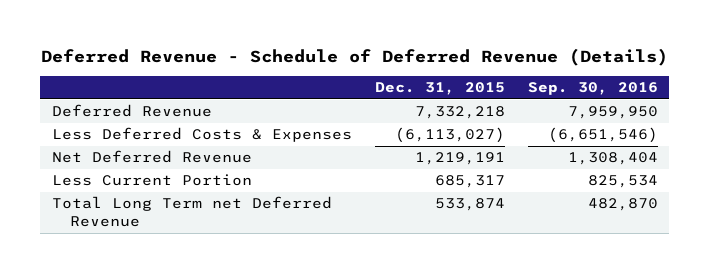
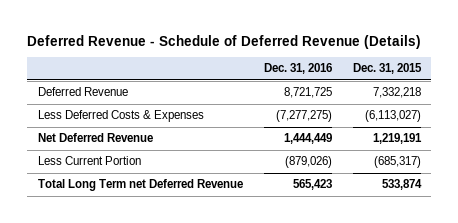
- | Dec. 31, 2015 | Sep. 30, 2016
+ | Dec. 31, 2016 | Dec. 31, 2015
- Less Current Portion | 685,317 | 825,534
+ Less Current Portion | (879,026) | (685,317)

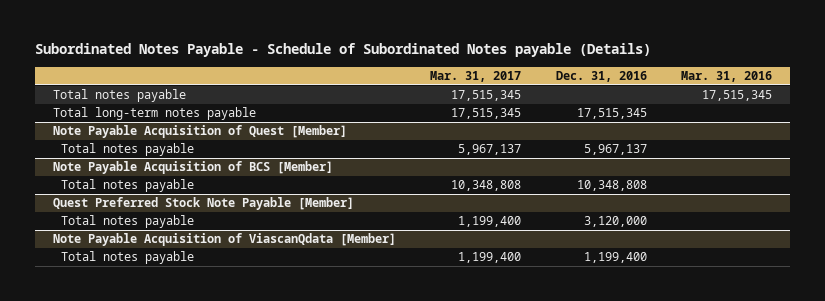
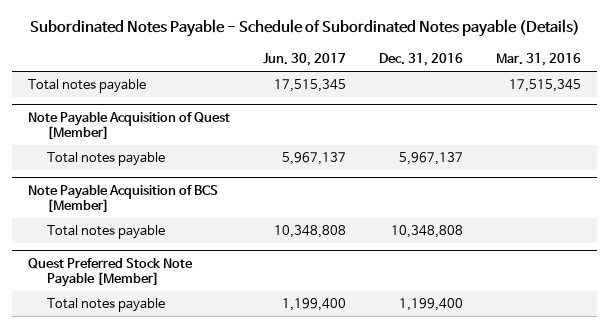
- | Mar. 31, 2017 | Dec. 31, 2016 | Mar. 31, 2016
+ | Jun. 30, 2017 | Dec. 31, 2016 | Mar. 31, 2016
- Total long-term notes payable | 17,515,345 | 17,515,345 |
@ Quest Preferred Stock Note Payable [Member]
- Total notes payable | 1,199,400 | 3,120,000 |
- Note Payable Acquisition of ViascanQdata [Member]

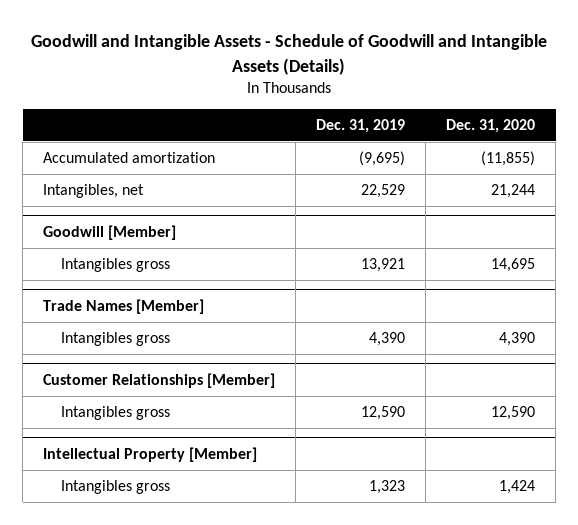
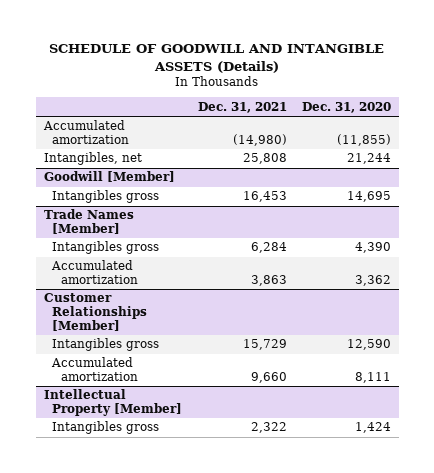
- Goodwill and Intangible Assets - Schedule of Goodwill and Intangible Assets (Details)
+ SCHEDULE OF GOODWILL AND INTANGIBLE ASSETS (Details)
- | Dec. 31, 2019 | Dec. 31, 2020
+ | Dec. 31, 2021 | Dec. 31, 2020
@ Trade Names [Member]
+ Accumulated amortization | 3,863 | 3,362
@ Customer Relationships [Member]
+ Accumulated amortization | 9,660 | 8,111

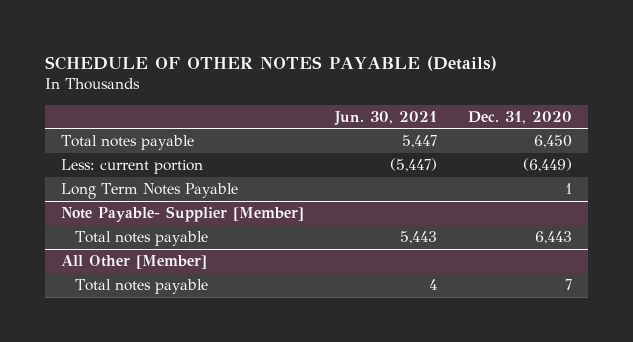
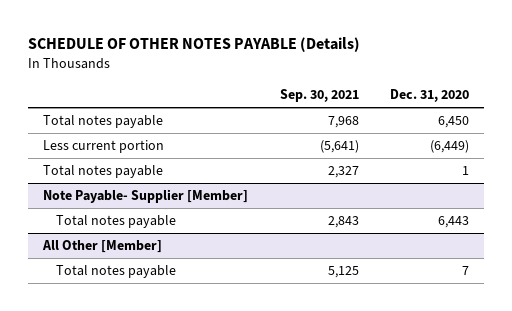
- | Jun. 30, 2021 | Dec. 31, 2020
+ | Sep. 30, 2021 | Dec. 31, 2020
- Less: current portion | (5,447) | (6,449)
- Long Term Notes Payable | | 1
+ Less current portion | (5,641) | (6,449)
+ Total notes payable | 2,327 | 1

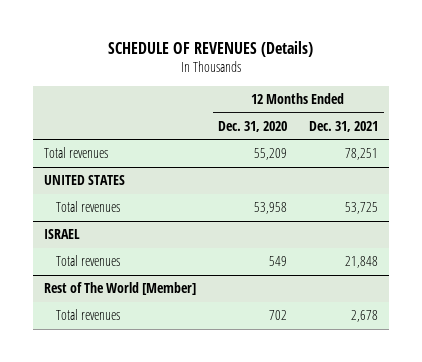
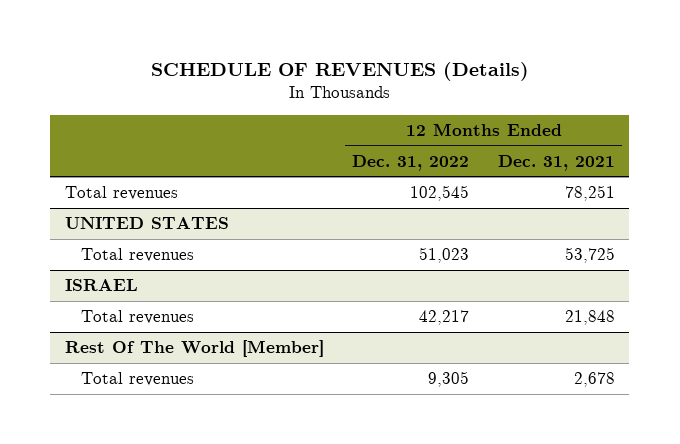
- | 12 Months Ended Dec. 31, 2020 | 12 Months Ended Dec. 31, 2021
+ | 12 Months Ended Dec. 31, 2022 | 12 Months Ended Dec. 31, 2021
- Rest of The World [Member]
+ Rest Of The World [Member]

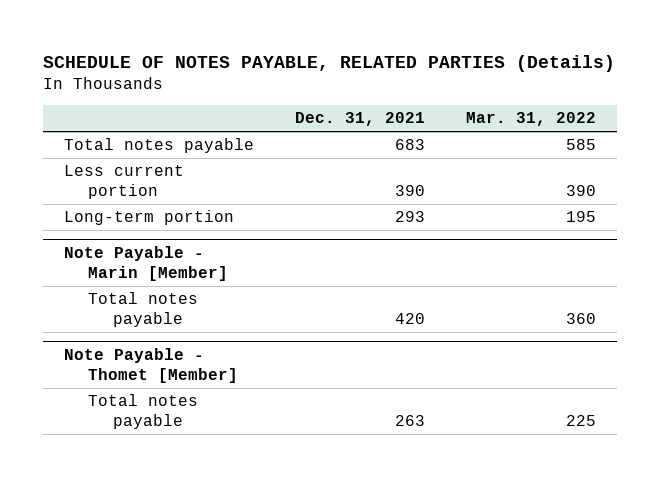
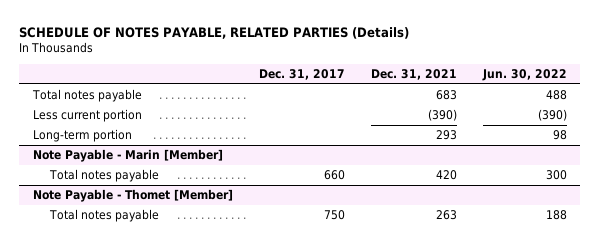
- | Dec. 31, 2021 | Mar. 31, 2022
+ | Dec. 31, 2017 | Dec. 31, 2021 | Jun. 30, 2022
- Less current portion | 390 | 390
+ Less current portion | | (390) | (390)

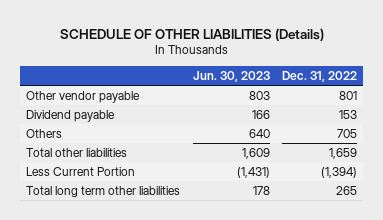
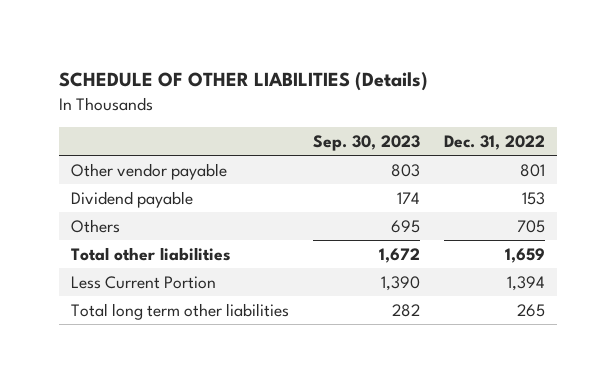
- | Jun. 30, 2023 | Dec. 31, 2022
+ | Sep. 30, 2023 | Dec. 31, 2022
- Less Current Portion | (1,431) | (1,394)
+ Less Current Portion | 1,390 | 1,394

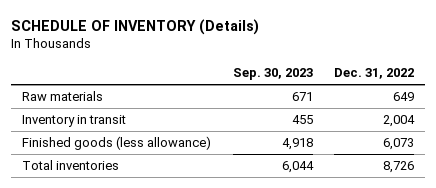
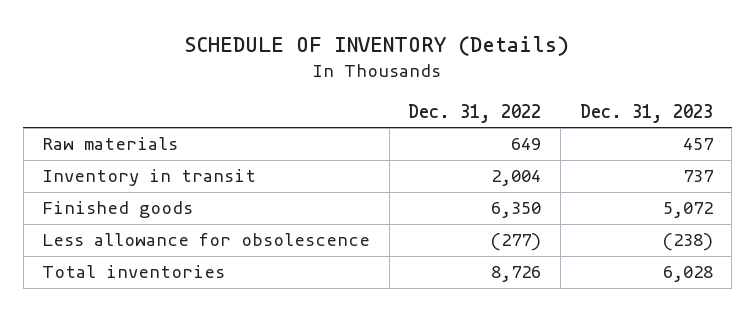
- | Sep. 30, 2023 | Dec. 31, 2022
+ | Dec. 31, 2022 | Dec. 31, 2023
- Finished goods (less allowance) | 4,918 | 6,073
+ Finished goods | 6,350 | 5,072
+ Less allowance for obsolescence | (277) | (238)

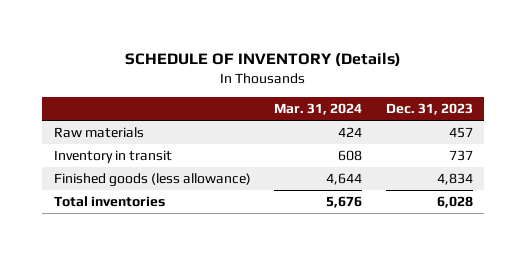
- | Dec. 31, 2022 | Dec. 31, 2023
+ | Mar. 31, 2024 | Dec. 31, 2023
- Finished goods | 6,350 | 5,072
- Less allowance for obsolescence | (277) | (238)
+ Finished goods (less allowance) | 4,644 | 4,834

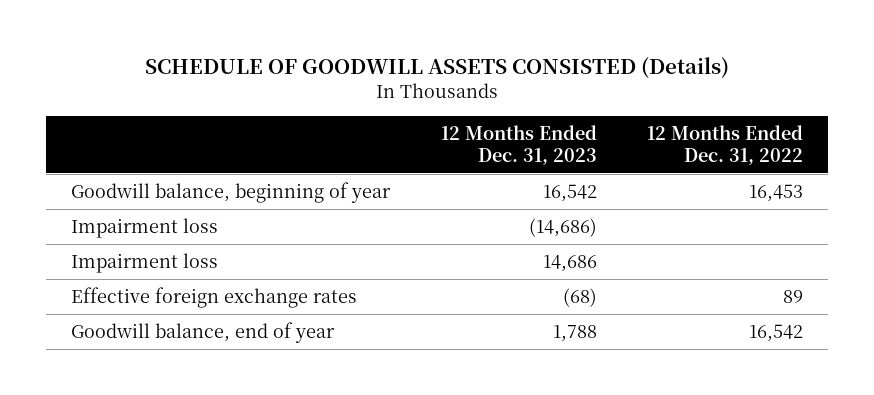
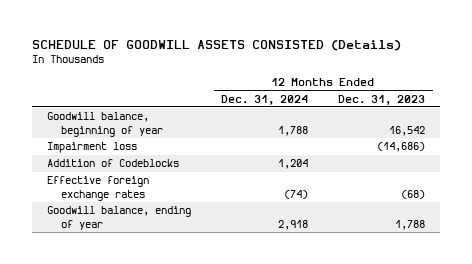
- | 12 Months Ended Dec. 31, 2023 | 12 Months Ended Dec. 31, 2022
+ | 12 Months Ended Dec. 31, 2024 | 12 Months Ended Dec. 31, 2023
- Impairment loss | 14,686 |
+ Addition of Codeblocks | 1,204 |
- Goodwill balance, end of year | 1,788 | 16,542
+ Goodwill balance, ending of year | 2,918 | 1,788

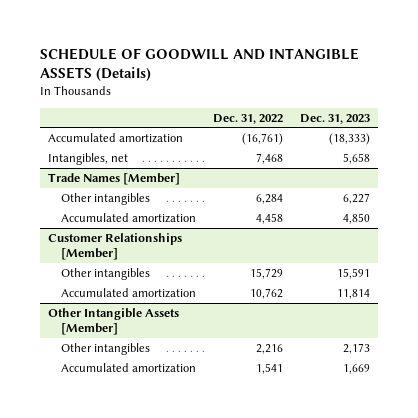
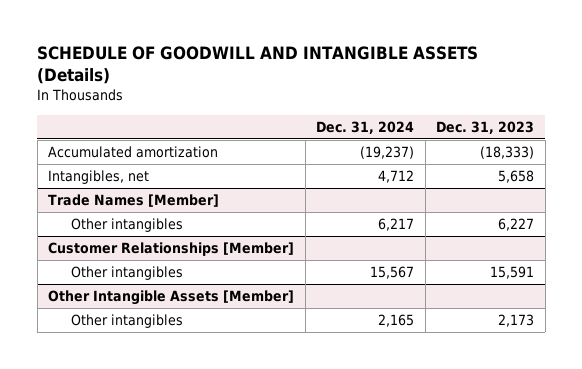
- | Dec. 31, 2022 | Dec. 31, 2023
+ | Dec. 31, 2024 | Dec. 31, 2023
@ Trade Names [Member]
- Accumulated amortization | 4,458 | 4,850
@ Customer Relationships [Member]
- Accumulated amortization | 10,762 | 11,814
@ Other Intangible Assets [Member]
- Accumulated amortization | 1,541 | 1,669

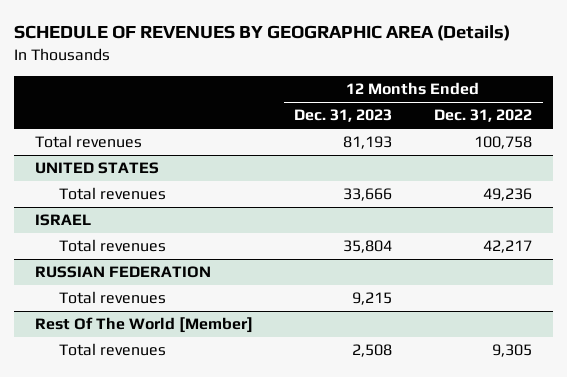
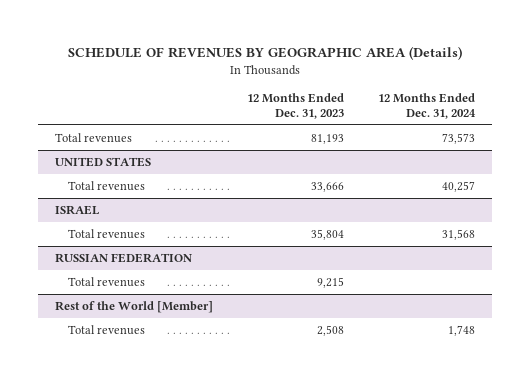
- | 12 Months Ended Dec. 31, 2023 | 12 Months Ended Dec. 31, 2022
+ | 12 Months Ended Dec. 31, 2023 | 12 Months Ended Dec. 31, 2024
- Rest Of The World [Member]
+ Rest of the World [Member]

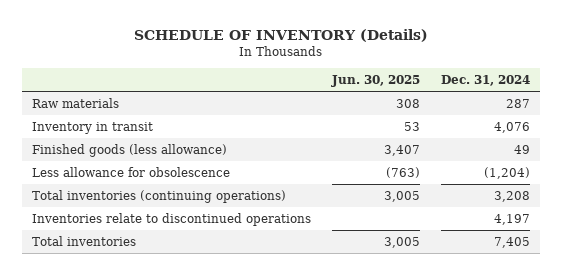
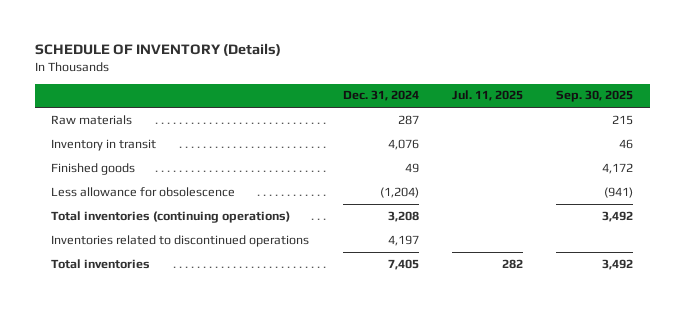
- | Jun. 30, 2025 | Dec. 31, 2024
+ | Dec. 31, 2024 | Jul. 11, 2025 | Sep. 30, 2025
- Finished goods (less allowance) | 3,407 | 49
+ Finished goods | 49 | | 4,172
- Inventories relate to discontinued operations | | 4,197
+ Inventories related to discontinued operations | 4,197 | |

